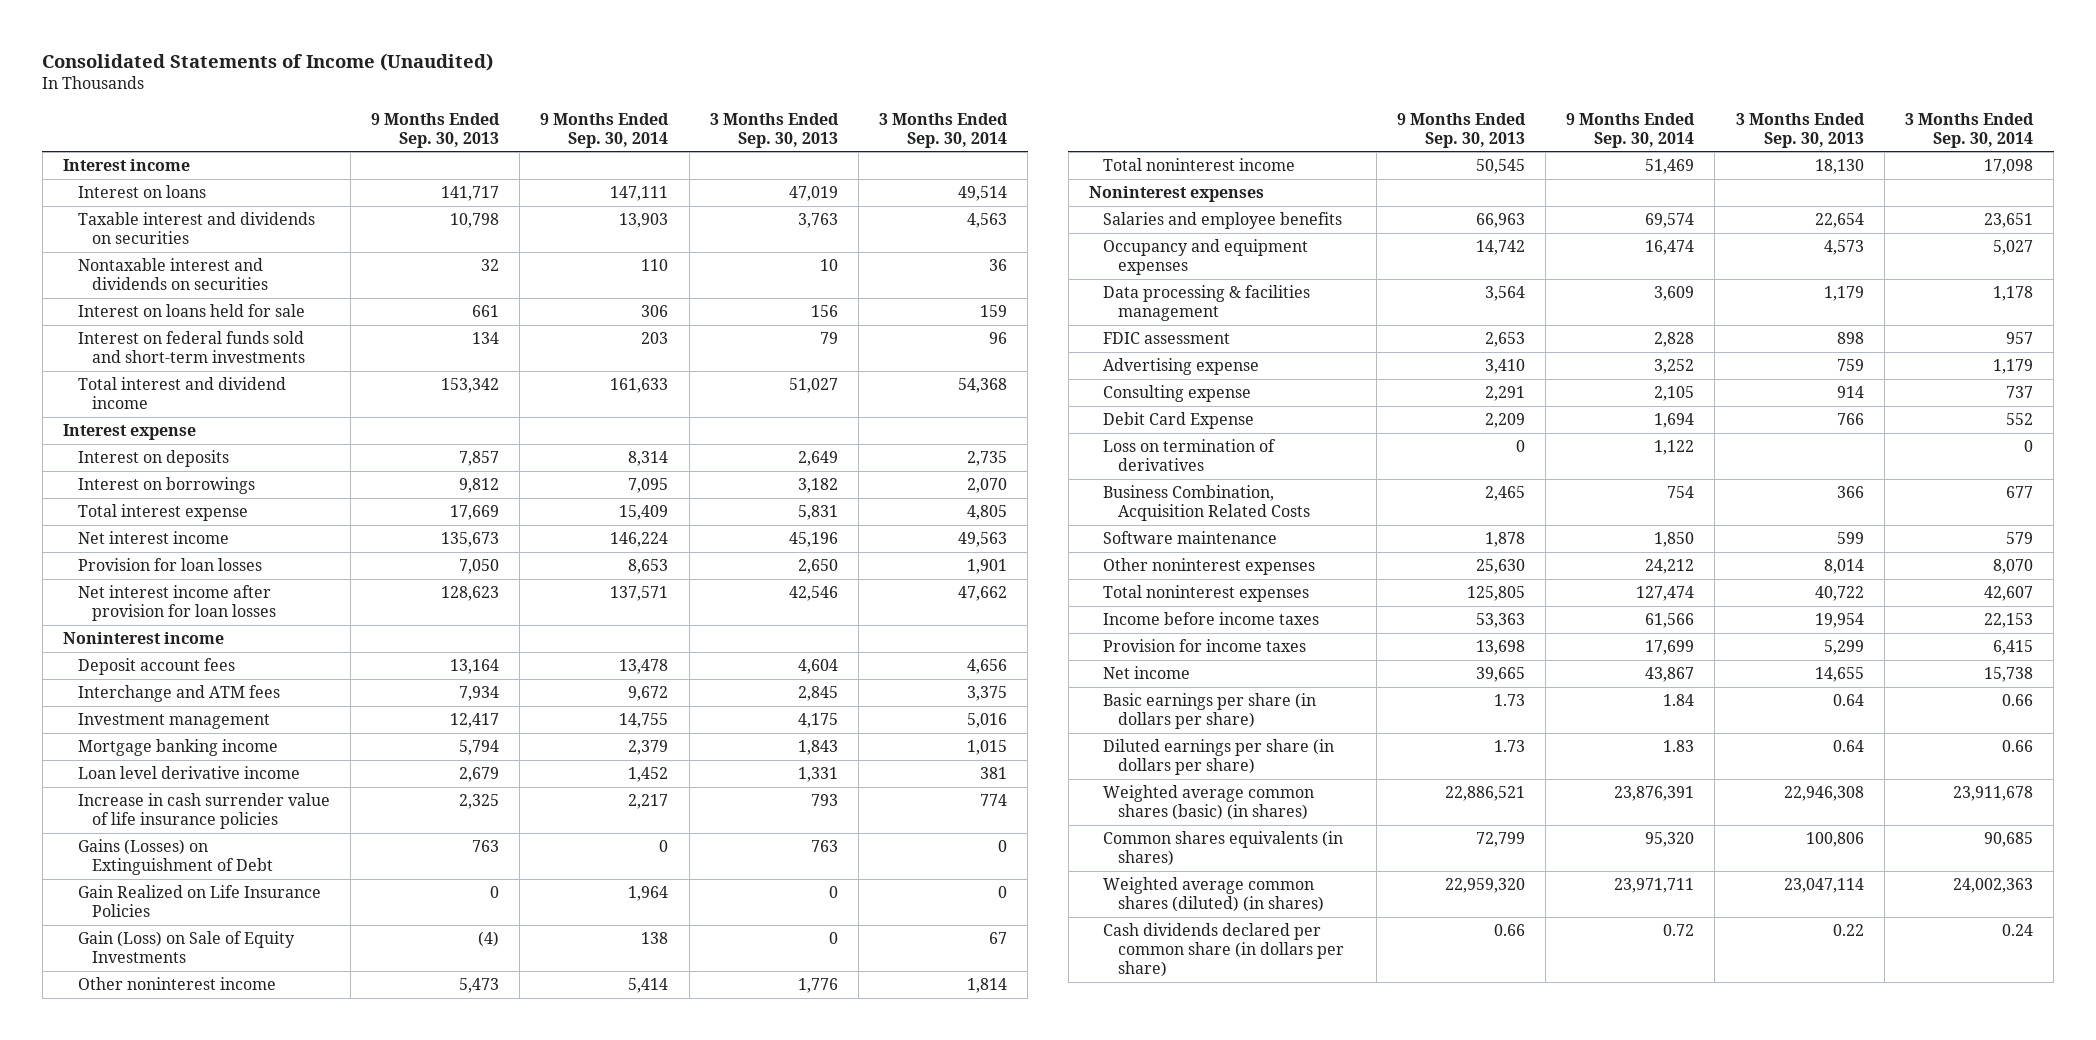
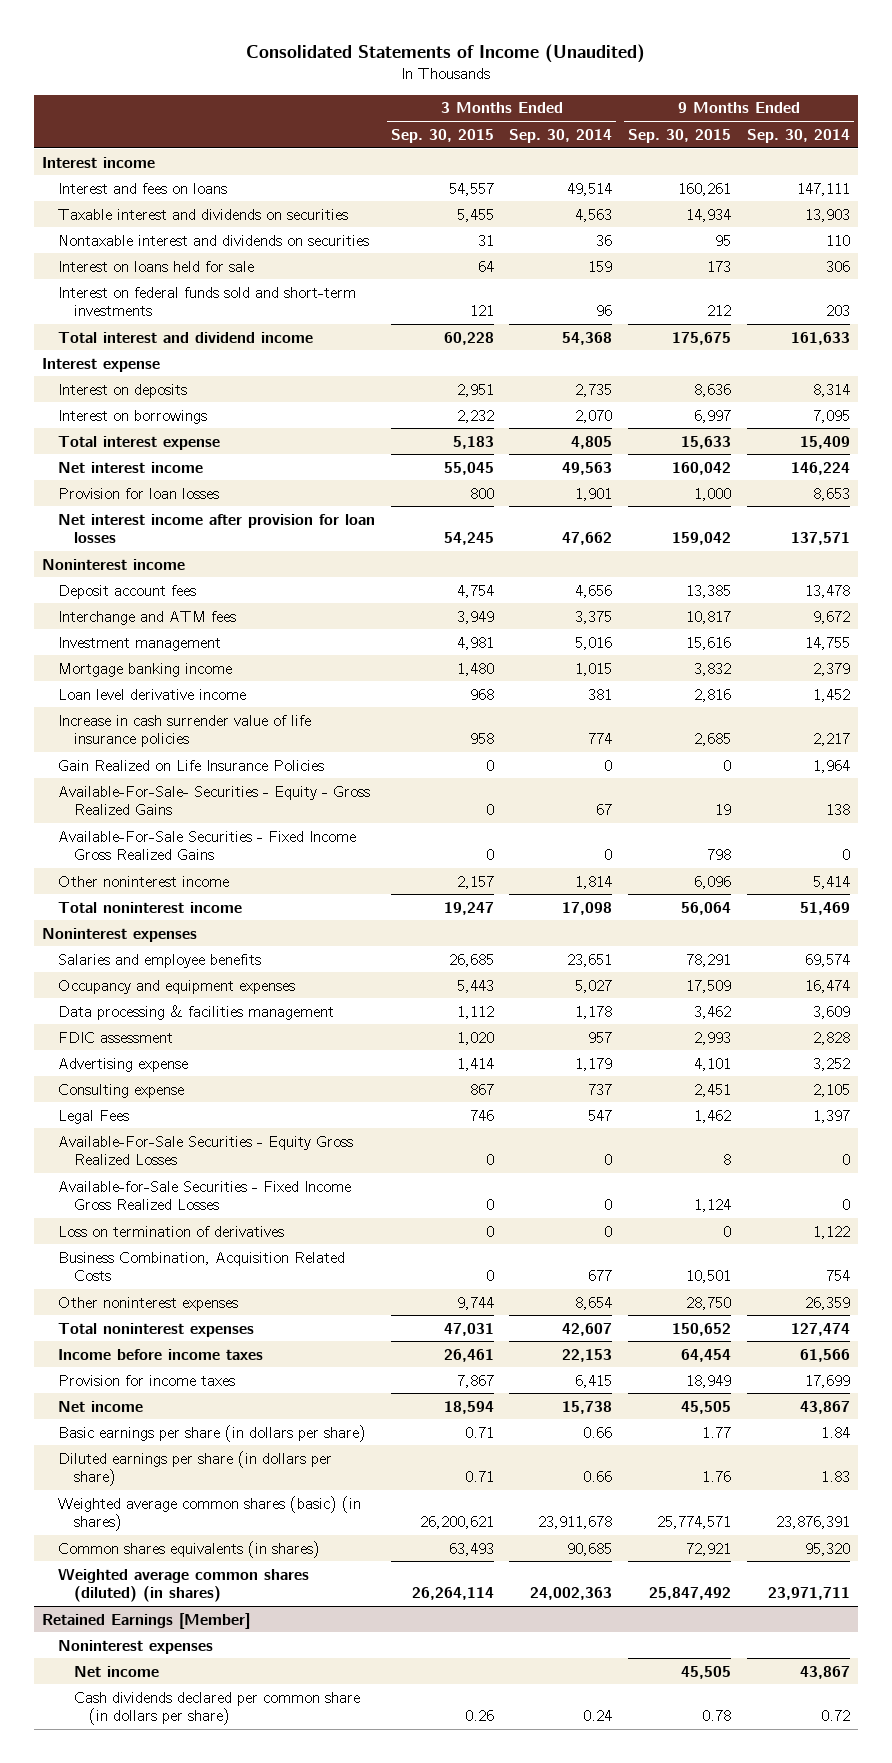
- | 9 Months Ended Sep. 30, 2013 | 9 Months Ended Sep. 30, 2014 | 3 Months Ended Sep. 30, 2013 | 3 Months Ended Sep. 30, 2014
+ | 3 Months Ended Sep. 30, 2015 | 3 Months Ended Sep. 30, 2014 | 9 Months Ended Sep. 30, 2015 | 9 Months Ended Sep. 30, 2014
- Interest on loans | 141,717 | 147,111 | 47,019 | 49,514
+ Interest and fees on loans | 54,557 | 49,514 | 160,261 | 147,111
- Gains (Losses) on Extinguishment of Debt | 763 | 0 | 763 | 0
- Gain (Loss) on Sale of Equity Investments | (4) | 138 | 0 | 67
+ Available-For-Sale- Securities - Equity - Gross Realized Gains | 0 | 67 | 19 | 138
+ Available-For-Sale Securities - Fixed Income Gross Realized Gains | 0 | 0 | 798 | 0
- Debit Card Expense | 2,209 | 1,694 | 766 | 552
+ Legal Fees | 746 | 547 | 1,462 | 1,397
+ Available-For-Sale Securities - Equity Gross Realized Losses | 0 | 0 | 8 | 0
+ Available-for-Sale Securities - Fixed Income Gross Realized Losses | 0 | 0 | 1,124 | 0
- Software maintenance | 1,878 | 1,850 | 599 | 579
- Other noninterest expenses | 25,630 | 24,212 | 8,014 | 8,070
+ Other noninterest expenses | 9,744 | 8,654 | 28,750 | 26,359
+ Retained Earnings [Member]
+ Noninterest expenses
+ Net income | | | 45,505 | 43,867

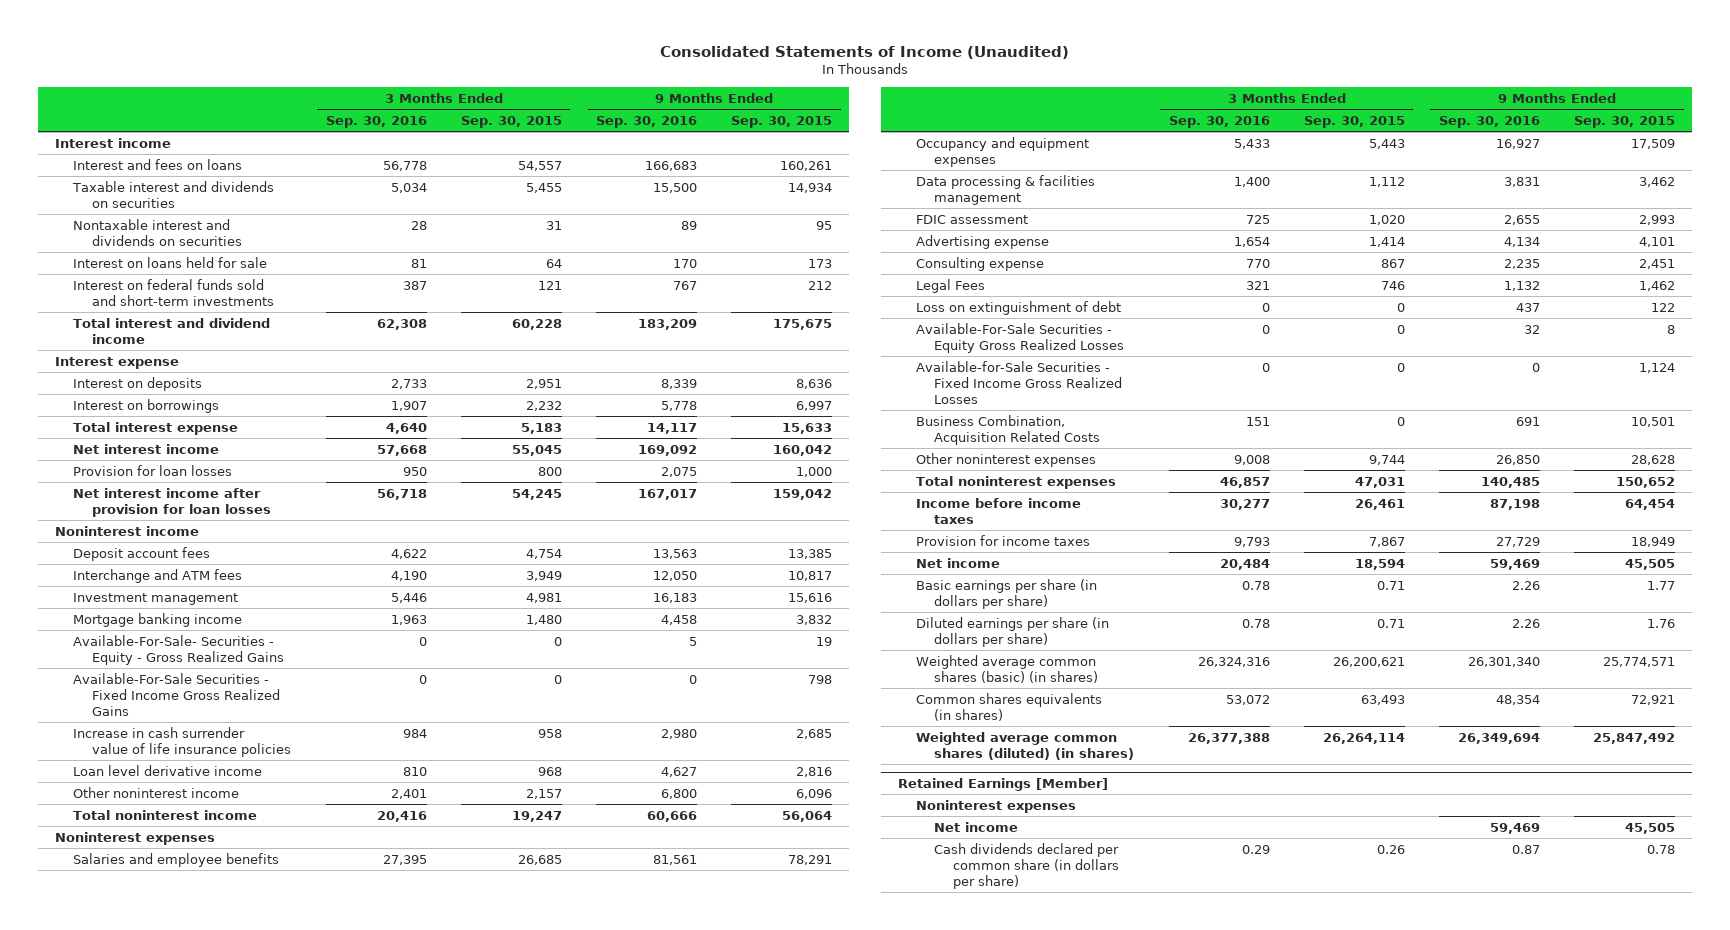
- | 3 Months Ended Sep. 30, 2015 | 3 Months Ended Sep. 30, 2014 | 9 Months Ended Sep. 30, 2015 | 9 Months Ended Sep. 30, 2014
+ | 3 Months Ended Sep. 30, 2016 | 3 Months Ended Sep. 30, 2015 | 9 Months Ended Sep. 30, 2016 | 9 Months Ended Sep. 30, 2015
- Gain Realized on Life Insurance Policies | 0 | 0 | 0 | 1,964
moved down: Increase in cash surrender value of life insurance policies | 984 | 958 | 2,980 | 2,685
moved down: Loan level derivative income | 810 | 968 | 4,627 | 2,816
+ Loss on extinguishment of debt | 0 | 0 | 437 | 122
- Loss on termination of derivatives | 0 | 0 | 0 | 1,122
- Other noninterest expenses | 9,744 | 8,654 | 28,750 | 26,359
+ Other noninterest expenses | 9,008 | 9,744 | 26,850 | 28,628

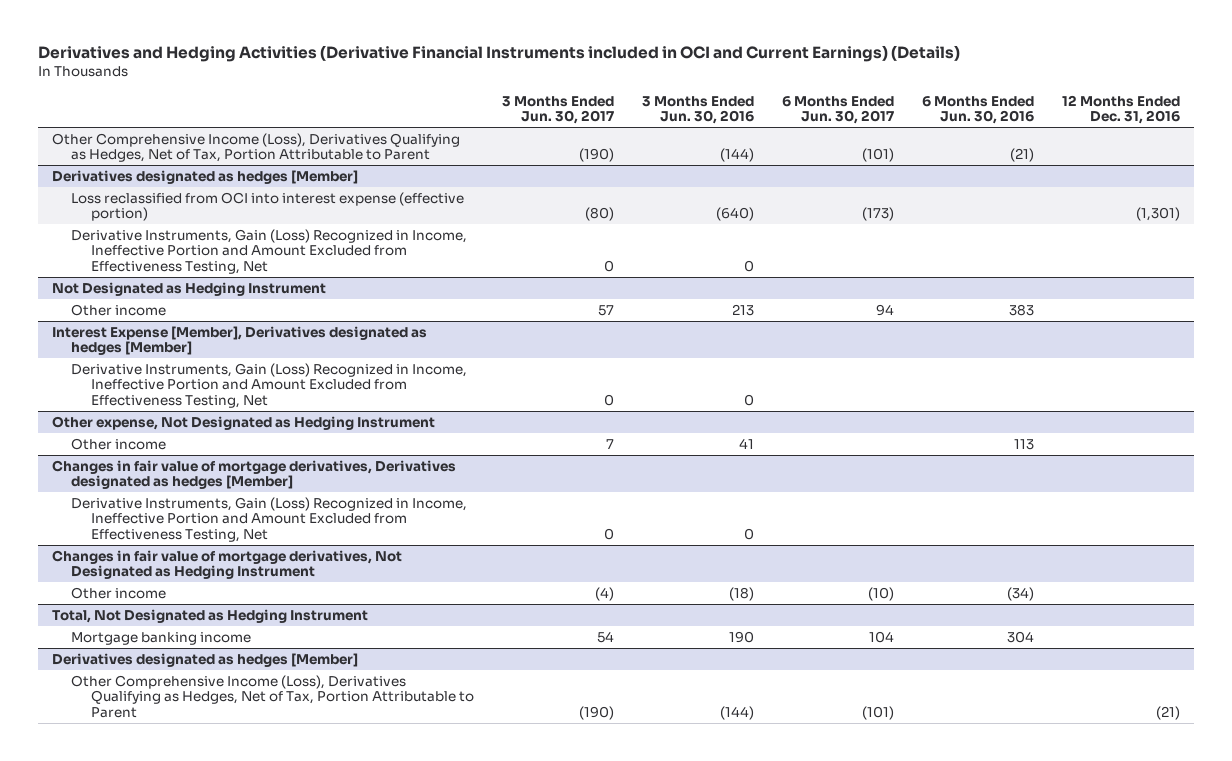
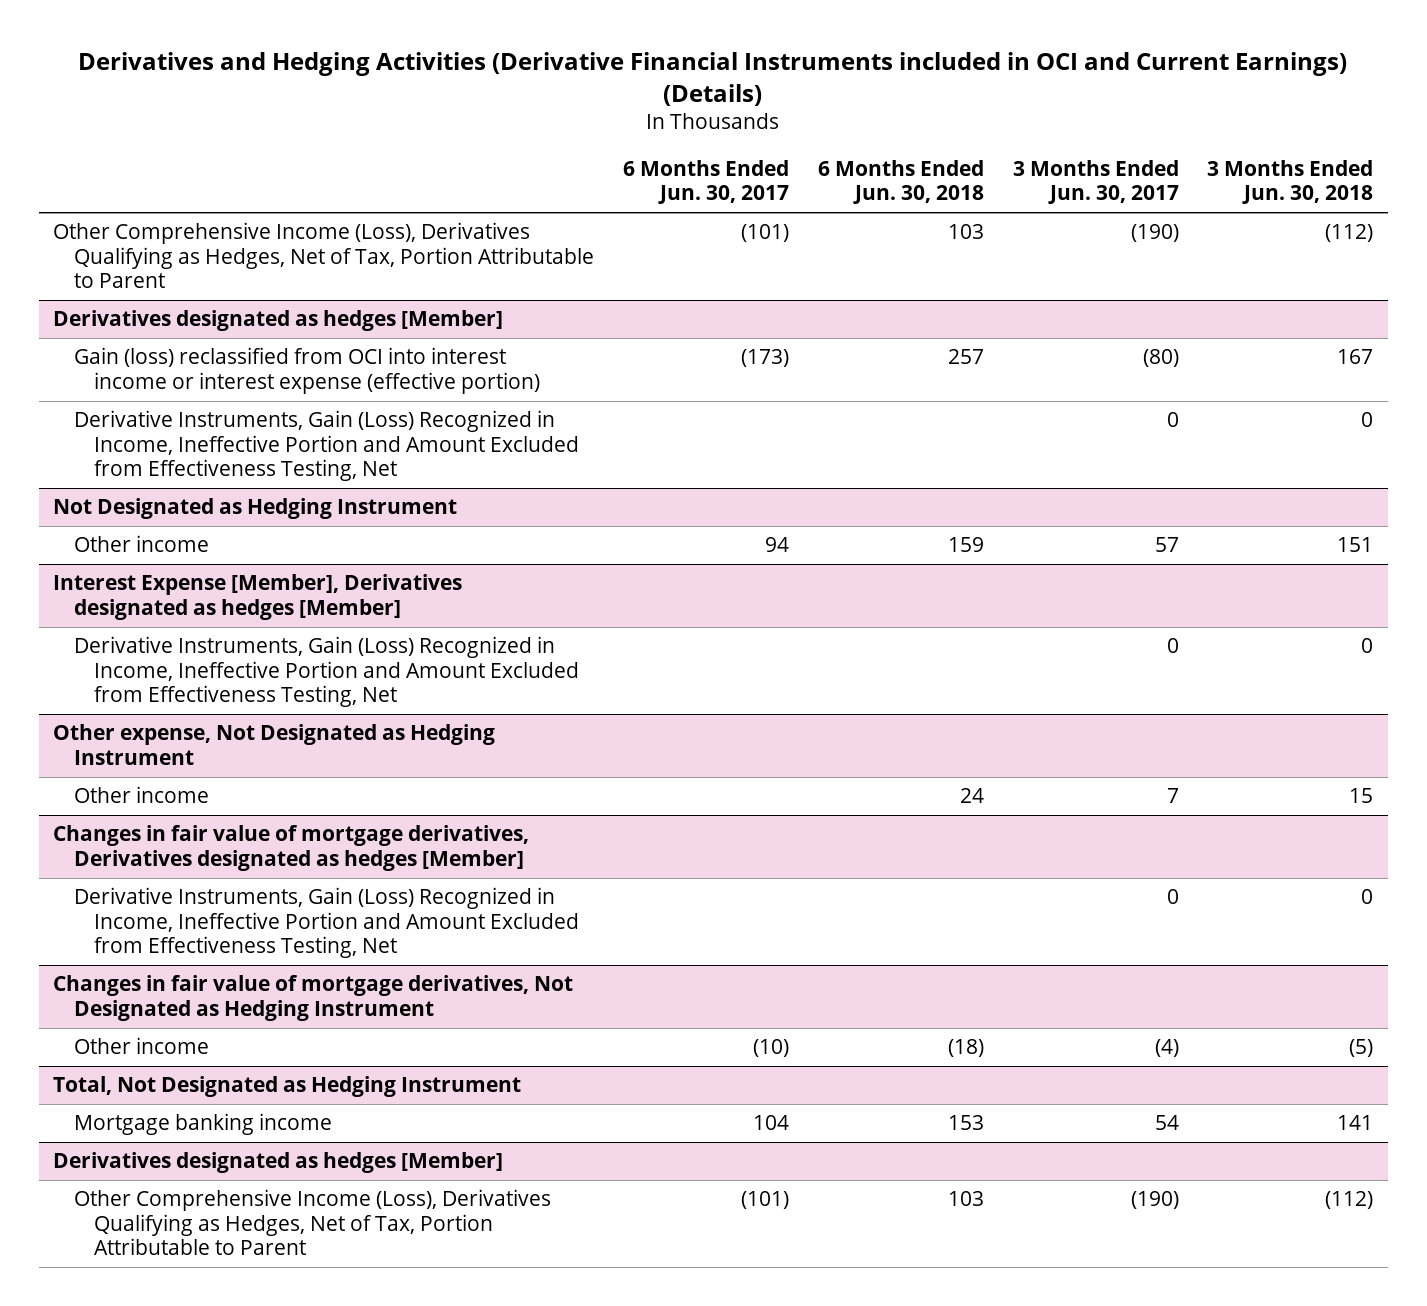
- | 3 Months Ended Jun. 30, 2017 | 3 Months Ended Jun. 30, 2016 | 6 Months Ended Jun. 30, 2017 | 6 Months Ended Jun. 30, 2016 | 12 Months Ended Dec. 31, 2016
+ | 6 Months Ended Jun. 30, 2017 | 6 Months Ended Jun. 30, 2018 | 3 Months Ended Jun. 30, 2017 | 3 Months Ended Jun. 30, 2018
@ Derivatives designated as hedges [Member]
- Loss reclassified from OCI into interest expense (effective portion) | (80) | (640) | (173) | | (1,301)
+ Gain (loss) reclassified from OCI into interest income or interest expense (effective portion) | (173) | 257 | (80) | 167

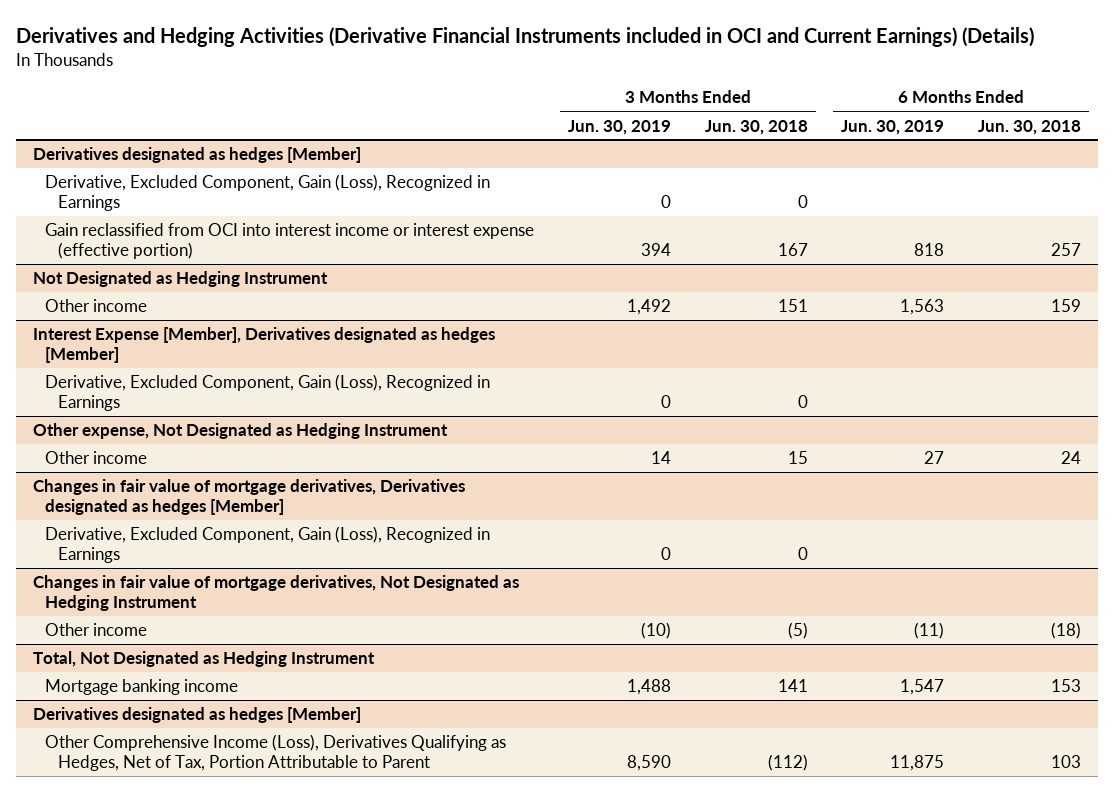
- | 6 Months Ended Jun. 30, 2017 | 6 Months Ended Jun. 30, 2018 | 3 Months Ended Jun. 30, 2017 | 3 Months Ended Jun. 30, 2018
+ | 3 Months Ended Jun. 30, 2019 | 3 Months Ended Jun. 30, 2018 | 6 Months Ended Jun. 30, 2019 | 6 Months Ended Jun. 30, 2018
- Other Comprehensive Income (Loss), Derivatives Qualifying as Hedges, Net of Tax, Portion Attributable to Parent | (101) | 103 | (190) | (112)
@ Derivatives designated as hedges [Member]
- Gain (loss) reclassified from OCI into interest income or interest expense (effective portion) | (173) | 257 | (80) | 167
- Derivative Instruments, Gain (Loss) Recognized in Income, Ineffective Portion and Amount Excluded from Effectiveness Testing, Net | | | 0 | 0
+ Derivative, Excluded Component, Gain (Loss), Recognized in Earnings | 0 | 0 | |
+ Gain reclassified from OCI into interest income or interest expense (effective portion) | 394 | 167 | 818 | 257
@ Interest Expense [Member], Derivatives designated as hedges [Member]
- Derivative Instruments, Gain (Loss) Recognized in Income, Ineffective Portion and Amount Excluded from Effectiveness Testing, Net | | | 0 | 0
+ Derivative, Excluded Component, Gain (Loss), Recognized in Earnings | 0 | 0 | |
@ Changes in fair value of mortgage derivatives, Derivatives designated as hedges [Member]
- Derivative Instruments, Gain (Loss) Recognized in Income, Ineffective Portion and Amount Excluded from Effectiveness Testing, Net | | | 0 | 0
+ Derivative, Excluded Component, Gain (Loss), Recognized in Earnings | 0 | 0 | |

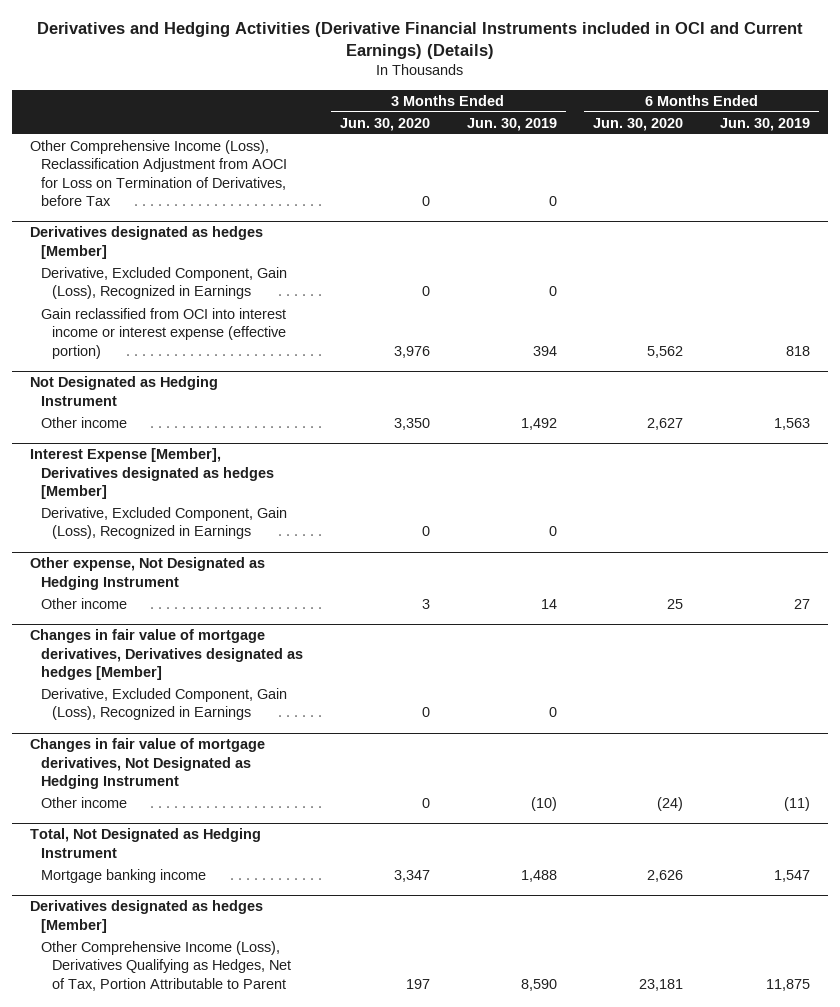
- | 3 Months Ended Jun. 30, 2019 | 3 Months Ended Jun. 30, 2018 | 6 Months Ended Jun. 30, 2019 | 6 Months Ended Jun. 30, 2018
+ | 3 Months Ended Jun. 30, 2020 | 3 Months Ended Jun. 30, 2019 | 6 Months Ended Jun. 30, 2020 | 6 Months Ended Jun. 30, 2019
+ Other Comprehensive Income (Loss), Reclassification Adjustment from AOCI for Loss on Termination of Derivatives, before Tax | 0 | 0 | |

